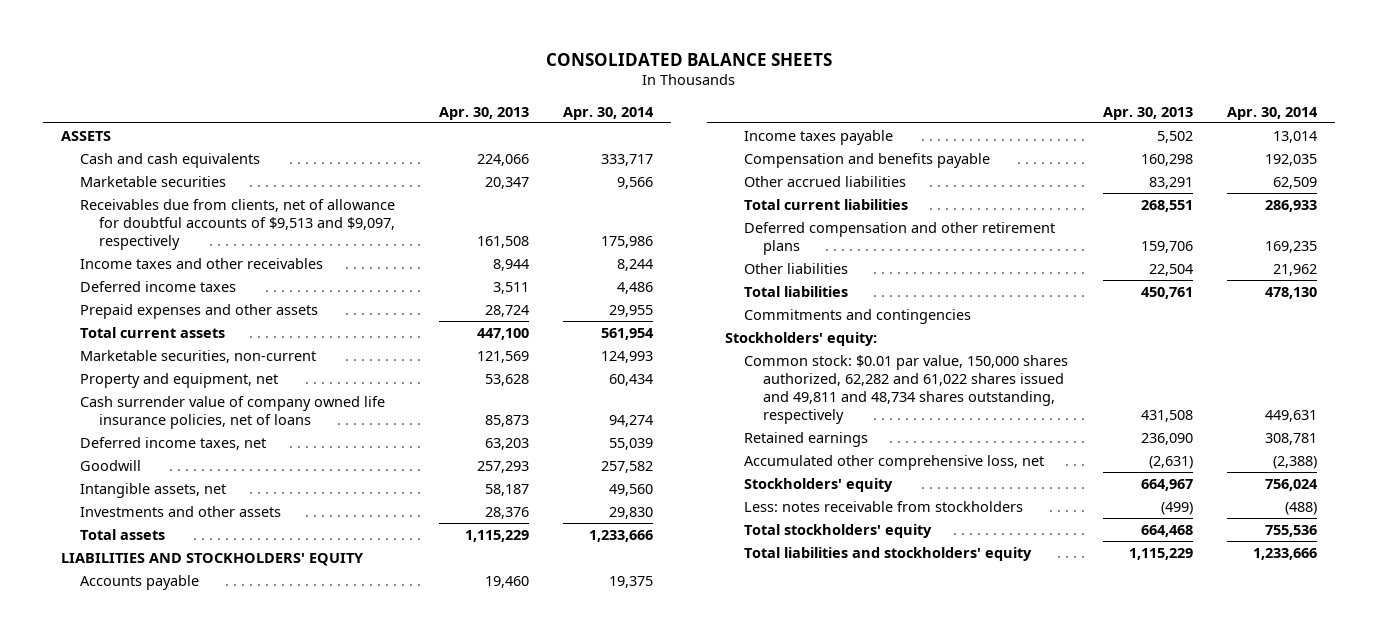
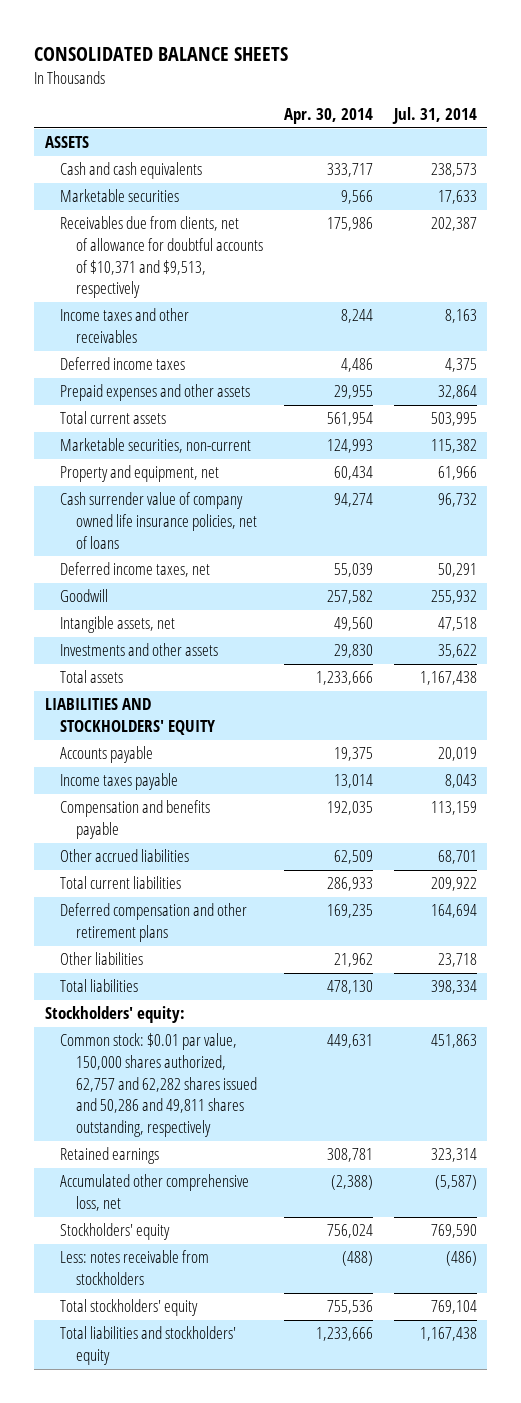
- | Apr. 30, 2013 | Apr. 30, 2014
+ | Apr. 30, 2014 | Jul. 31, 2014
- Receivables due from clients, net of allowance for doubtful accounts of $9,513 and $9,097, respectively | 161,508 | 175,986
+ Receivables due from clients, net of allowance for doubtful accounts of $10,371 and $9,513, respectively | 175,986 | 202,387
- Commitments and contingencies
- Common stock: $0.01 par value, 150,000 shares authorized, 62,282 and 61,022 shares issued and 49,811 and 48,734 shares outstanding, respectively | 431,508 | 449,631
+ Common stock: $0.01 par value, 150,000 shares authorized, 62,757 and 62,282 shares issued and 50,286 and 49,811 shares outstanding, respectively | 449,631 | 451,863

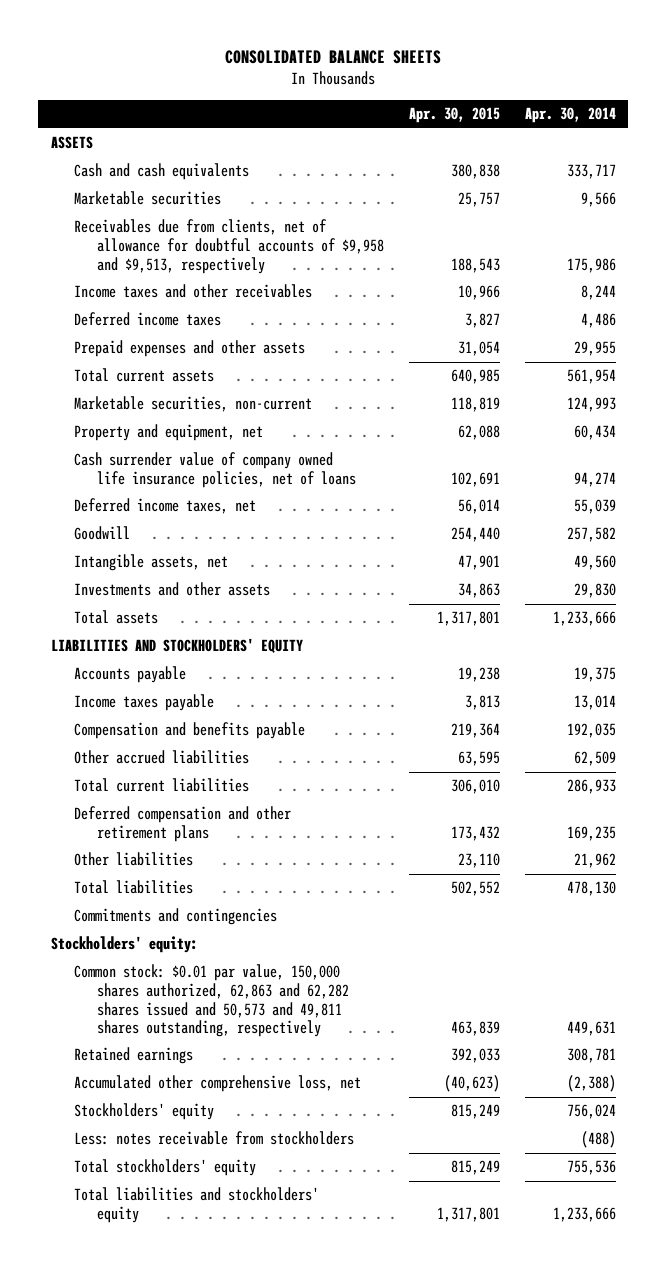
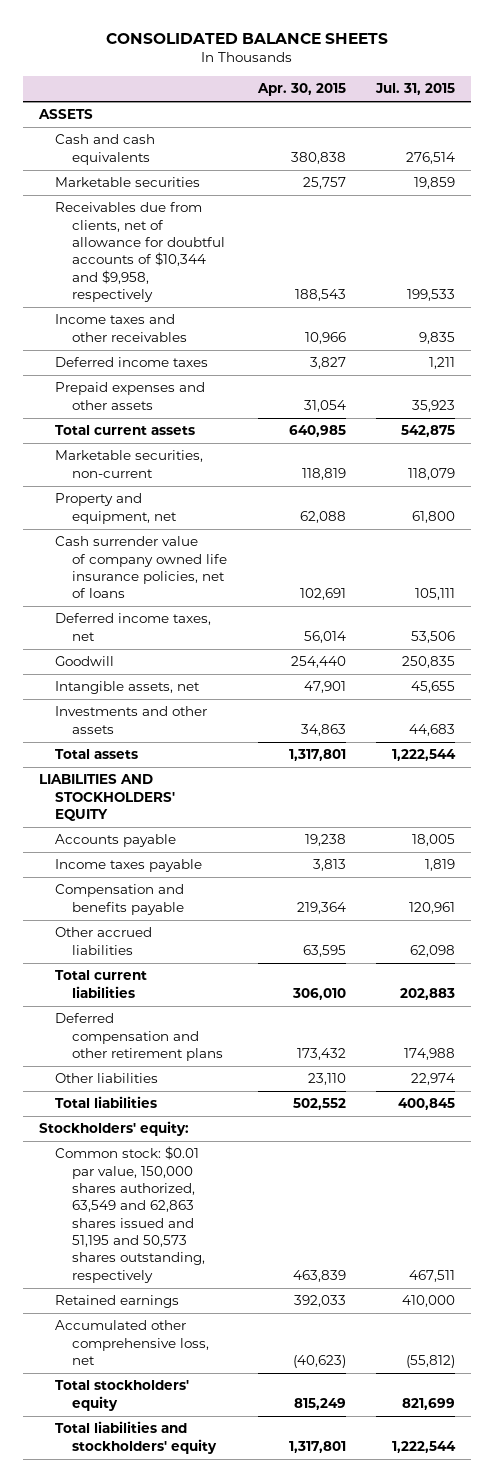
- | Apr. 30, 2015 | Apr. 30, 2014
+ | Apr. 30, 2015 | Jul. 31, 2015
- Receivables due from clients, net of allowance for doubtful accounts of $9,958 and $9,513, respectively | 188,543 | 175,986
+ Receivables due from clients, net of allowance for doubtful accounts of $10,344 and $9,958, respectively | 188,543 | 199,533
- Commitments and contingencies
- Common stock: $0.01 par value, 150,000 shares authorized, 62,863 and 62,282 shares issued and 50,573 and 49,811 shares outstanding, respectively | 463,839 | 449,631
+ Common stock: $0.01 par value, 150,000 shares authorized, 63,549 and 62,863 shares issued and 51,195 and 50,573 shares outstanding, respectively | 463,839 | 467,511
- Stockholders' equity | 815,249 | 756,024
- Less: notes receivable from stockholders | | (488)

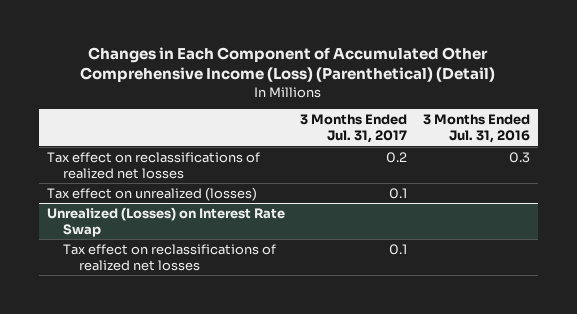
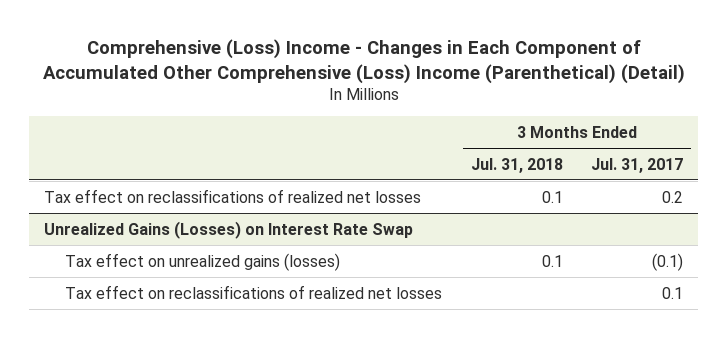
- Changes in Each Component of Accumulated Other Comprehensive Income (Loss) (Parenthetical) (Detail)
+ Comprehensive (Loss) Income - Changes in Each Component of Accumulated Other Comprehensive (Loss) Income (Parenthetical) (Detail)
- | 3 Months Ended Jul. 31, 2017 | 3 Months Ended Jul. 31, 2016
+ | 3 Months Ended Jul. 31, 2018 | 3 Months Ended Jul. 31, 2017
- Tax effect on unrealized (losses) | 0.1 |
- Unrealized (Losses) on Interest Rate Swap
+ Unrealized Gains (Losses) on Interest Rate Swap
+ Tax effect on unrealized gains (losses) | 0.1 | (0.1)

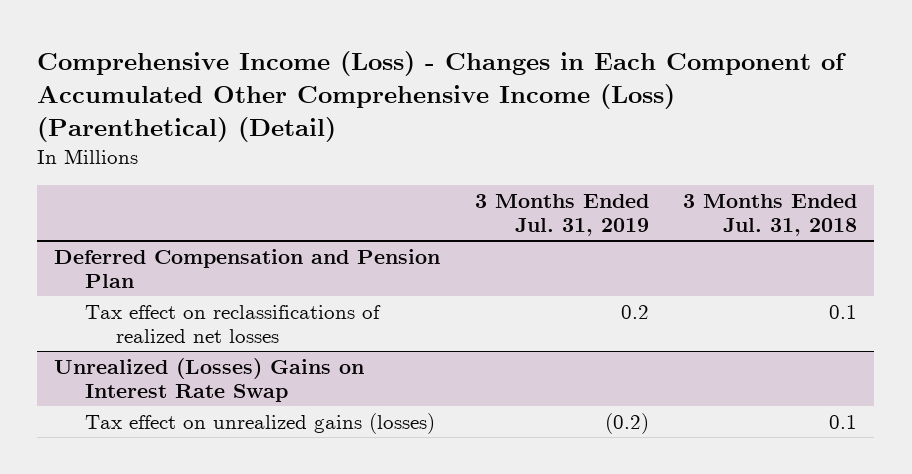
- Comprehensive (Loss) Income - Changes in Each Component of Accumulated Other Comprehensive (Loss) Income (Parenthetical) (Detail)
+ Comprehensive Income (Loss) - Changes in Each Component of Accumulated Other Comprehensive Income (Loss) (Parenthetical) (Detail)
- | 3 Months Ended Jul. 31, 2018 | 3 Months Ended Jul. 31, 2017
+ | 3 Months Ended Jul. 31, 2019 | 3 Months Ended Jul. 31, 2018
+ Deferred Compensation and Pension Plan
- Unrealized Gains (Losses) on Interest Rate Swap
+ Unrealized (Losses) Gains on Interest Rate Swap
- Tax effect on reclassifications of realized net losses | | 0.1

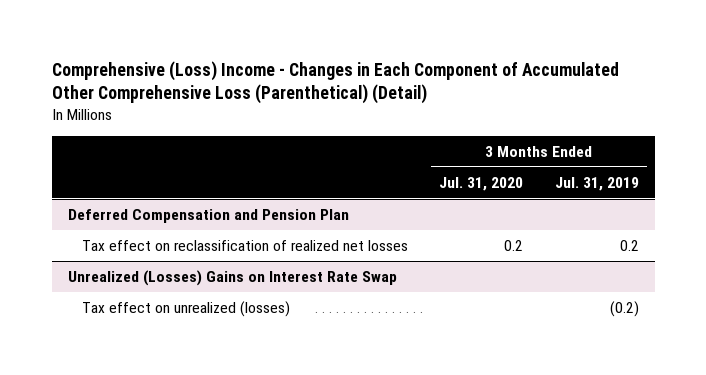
- Comprehensive Income (Loss) - Changes in Each Component of Accumulated Other Comprehensive Income (Loss) (Parenthetical) (Detail)
+ Comprehensive (Loss) Income - Changes in Each Component of Accumulated Other Comprehensive Loss (Parenthetical) (Detail)
- | 3 Months Ended Jul. 31, 2019 | 3 Months Ended Jul. 31, 2018
+ | 3 Months Ended Jul. 31, 2020 | 3 Months Ended Jul. 31, 2019
@ Deferred Compensation and Pension Plan
- Tax effect on reclassifications of realized net losses | 0.2 | 0.1
+ Tax effect on reclassification of realized net losses | 0.2 | 0.2
@ Unrealized (Losses) Gains on Interest Rate Swap
- Tax effect on unrealized gains (losses) | (0.2) | 0.1
+ Tax effect on unrealized (losses) | | (0.2)

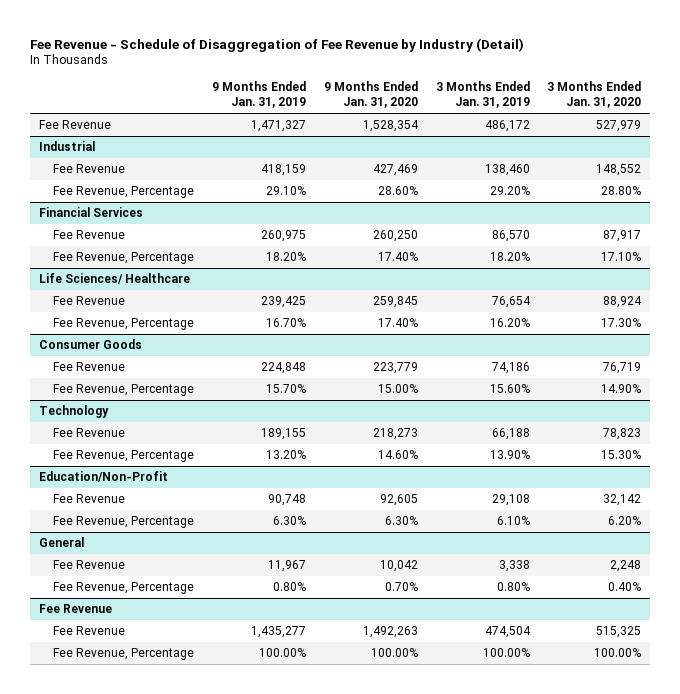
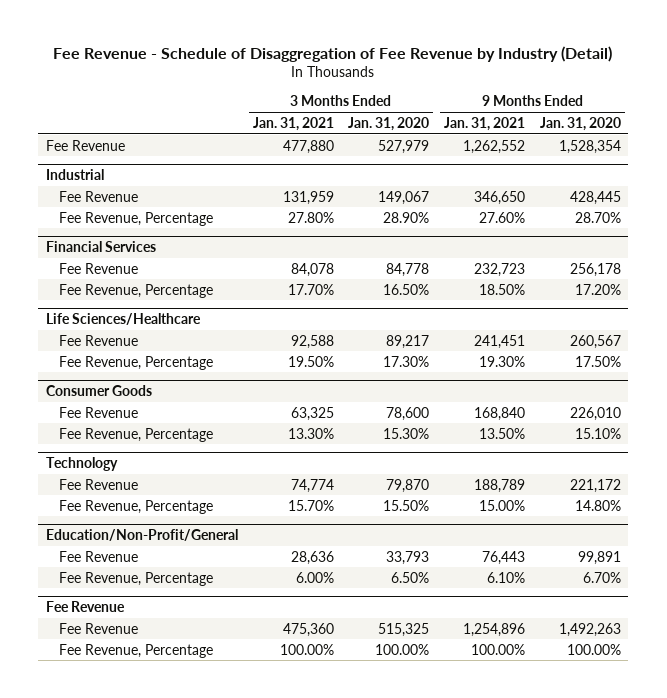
- | 9 Months Ended Jan. 31, 2019 | 9 Months Ended Jan. 31, 2020 | 3 Months Ended Jan. 31, 2019 | 3 Months Ended Jan. 31, 2020
+ | 3 Months Ended Jan. 31, 2021 | 3 Months Ended Jan. 31, 2020 | 9 Months Ended Jan. 31, 2021 | 9 Months Ended Jan. 31, 2020
@ Industrial
- Fee Revenue | 418,159 | 427,469 | 138,460 | 148,552
- Fee Revenue, Percentage | 29.10% | 28.60% | 29.20% | 28.80%
+ Fee Revenue | 131,959 | 149,067 | 346,650 | 428,445
+ Fee Revenue, Percentage | 27.80% | 28.90% | 27.60% | 28.70%
@ Financial Services
- Fee Revenue | 260,975 | 260,250 | 86,570 | 87,917
- Fee Revenue, Percentage | 18.20% | 17.40% | 18.20% | 17.10%
- Life Sciences/ Healthcare
- Fee Revenue | 239,425 | 259,845 | 76,654 | 88,924
- Fee Revenue, Percentage | 16.70% | 17.40% | 16.20% | 17.30%
@ Financial Services
+ Fee Revenue | 84,078 | 84,778 | 232,723 | 256,178
+ Fee Revenue, Percentage | 17.70% | 16.50% | 18.50% | 17.20%
+ Life Sciences/Healthcare
+ Fee Revenue | 92,588 | 89,217 | 241,451 | 260,567
+ Fee Revenue, Percentage | 19.50% | 17.30% | 19.30% | 17.50%
@ Consumer Goods
- Fee Revenue | 224,848 | 223,779 | 74,186 | 76,719
- Fee Revenue, Percentage | 15.70% | 15.00% | 15.60% | 14.90%
+ Fee Revenue | 63,325 | 78,600 | 168,840 | 226,010
+ Fee Revenue, Percentage | 13.30% | 15.30% | 13.50% | 15.10%
@ Technology
- Fee Revenue | 189,155 | 218,273 | 66,188 | 78,823
- Fee Revenue, Percentage | 13.20% | 14.60% | 13.90% | 15.30%
- Education/Non-Profit
- Fee Revenue | 90,748 | 92,605 | 29,108 | 32,142
- Fee Revenue, Percentage | 6.30% | 6.30% | 6.10% | 6.20%
- General
- Fee Revenue | 11,967 | 10,042 | 3,338 | 2,248
- Fee Revenue, Percentage | 0.80% | 0.70% | 0.80% | 0.40%
@ Technology
+ Fee Revenue | 74,774 | 79,870 | 188,789 | 221,172
+ Fee Revenue, Percentage | 15.70% | 15.50% | 15.00% | 14.80%
+ Education/Non-Profit/General
+ Fee Revenue | 28,636 | 33,793 | 76,443 | 99,891
+ Fee Revenue, Percentage | 6.00% | 6.50% | 6.10% | 6.70%

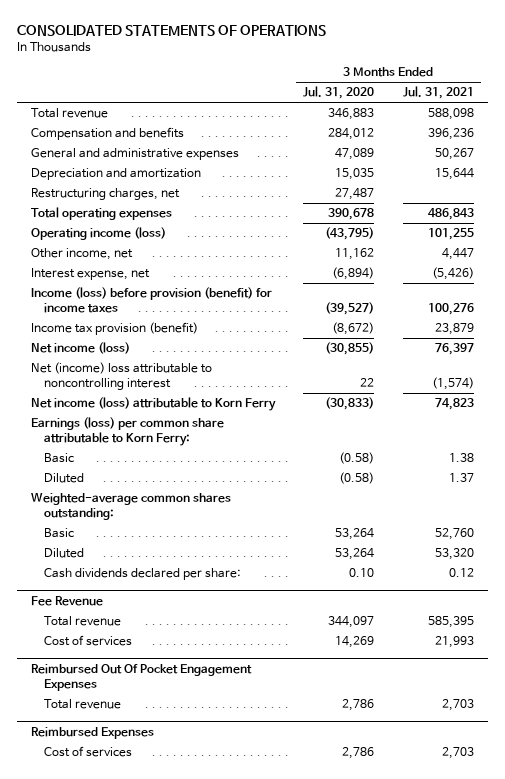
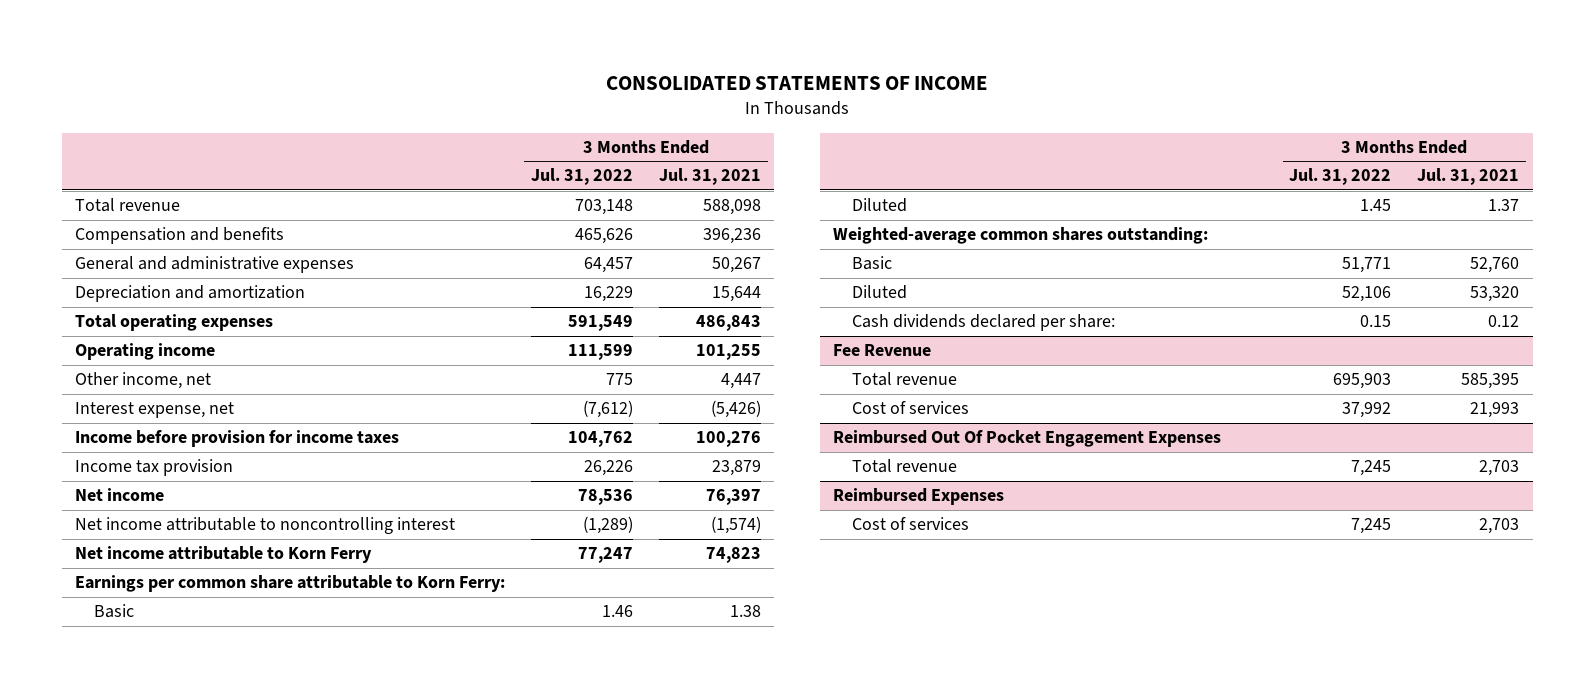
- CONSOLIDATED STATEMENTS OF OPERATIONS
+ CONSOLIDATED STATEMENTS OF INCOME
- | 3 Months Ended Jul. 31, 2020 | 3 Months Ended Jul. 31, 2021
+ | 3 Months Ended Jul. 31, 2022 | 3 Months Ended Jul. 31, 2021
- Restructuring charges, net | 27,487 |
- Operating income (loss) | (43,795) | 101,255
+ Operating income | 111,599 | 101,255
- Income (loss) before provision (benefit) for income taxes | (39,527) | 100,276
- Income tax provision (benefit) | (8,672) | 23,879
- Net income (loss) | (30,855) | 76,397
- Net (income) loss attributable to noncontrolling interest | 22 | (1,574)
- Net income (loss) attributable to Korn Ferry | (30,833) | 74,823
- Earnings (loss) per common share attributable to Korn Ferry:
+ Income before provision for income taxes | 104,762 | 100,276
+ Income tax provision | 26,226 | 23,879
+ Net income | 78,536 | 76,397
+ Net income attributable to noncontrolling interest | (1,289) | (1,574)
+ Net income attributable to Korn Ferry | 77,247 | 74,823
+ Earnings per common share attributable to Korn Ferry:

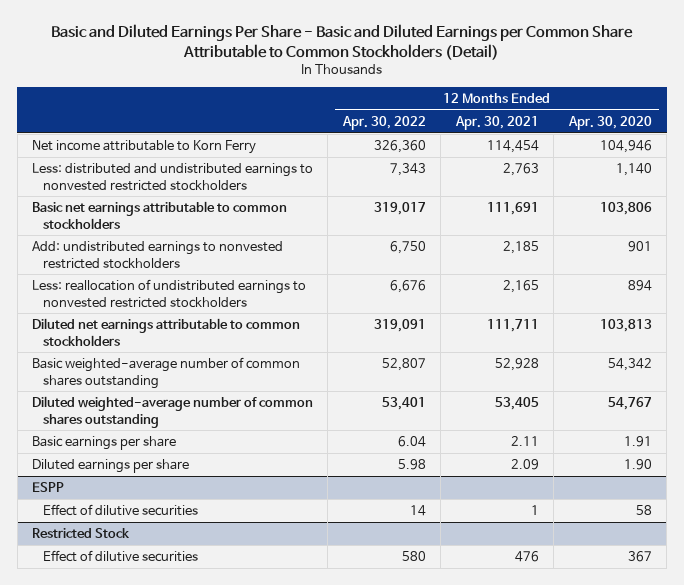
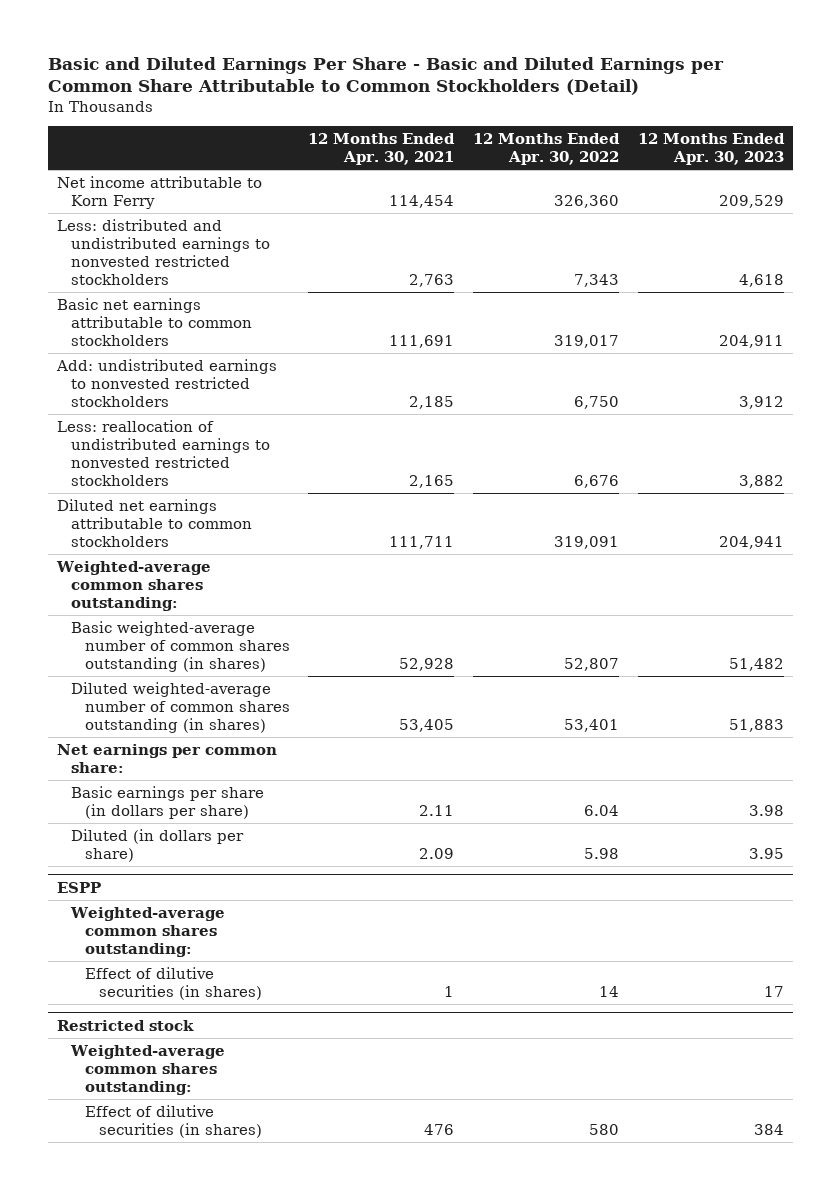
- | 12 Months Ended Apr. 30, 2022 | 12 Months Ended Apr. 30, 2021 | 12 Months Ended Apr. 30, 2020
+ | 12 Months Ended Apr. 30, 2021 | 12 Months Ended Apr. 30, 2022 | 12 Months Ended Apr. 30, 2023
- Basic weighted-average number of common shares outstanding | 52,807 | 52,928 | 54,342
- Diluted weighted-average number of common shares outstanding | 53,401 | 53,405 | 54,767
- Basic earnings per share | 6.04 | 2.11 | 1.91
- Diluted earnings per share | 5.98 | 2.09 | 1.90
+ Weighted-average common shares outstanding:
+ Basic weighted-average number of common shares outstanding (in shares) | 52,928 | 52,807 | 51,482
+ Diluted weighted-average number of common shares outstanding (in shares) | 53,405 | 53,401 | 51,883
+ Net earnings per common share:
+ Basic earnings per share (in dollars per share) | 2.11 | 6.04 | 3.98
+ Diluted (in dollars per share) | 2.09 | 5.98 | 3.95
@ ESPP
- Effect of dilutive securities | 14 | 1 | 58
- Restricted Stock
- Effect of dilutive securities | 580 | 476 | 367
@ ESPP
+ Weighted-average common shares outstanding:
+ Effect of dilutive securities (in shares) | 1 | 14 | 17
+ Restricted stock
+ Weighted-average common shares outstanding:
+ Effect of dilutive securities (in shares) | 476 | 580 | 384

